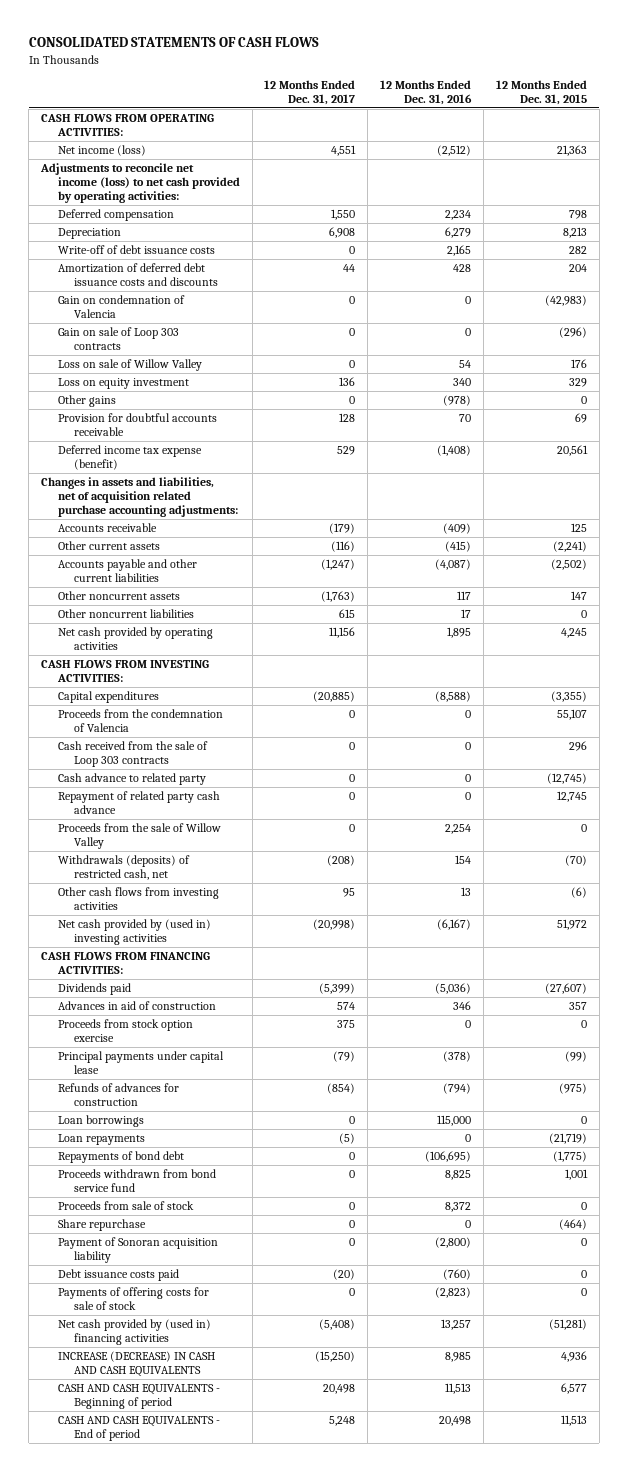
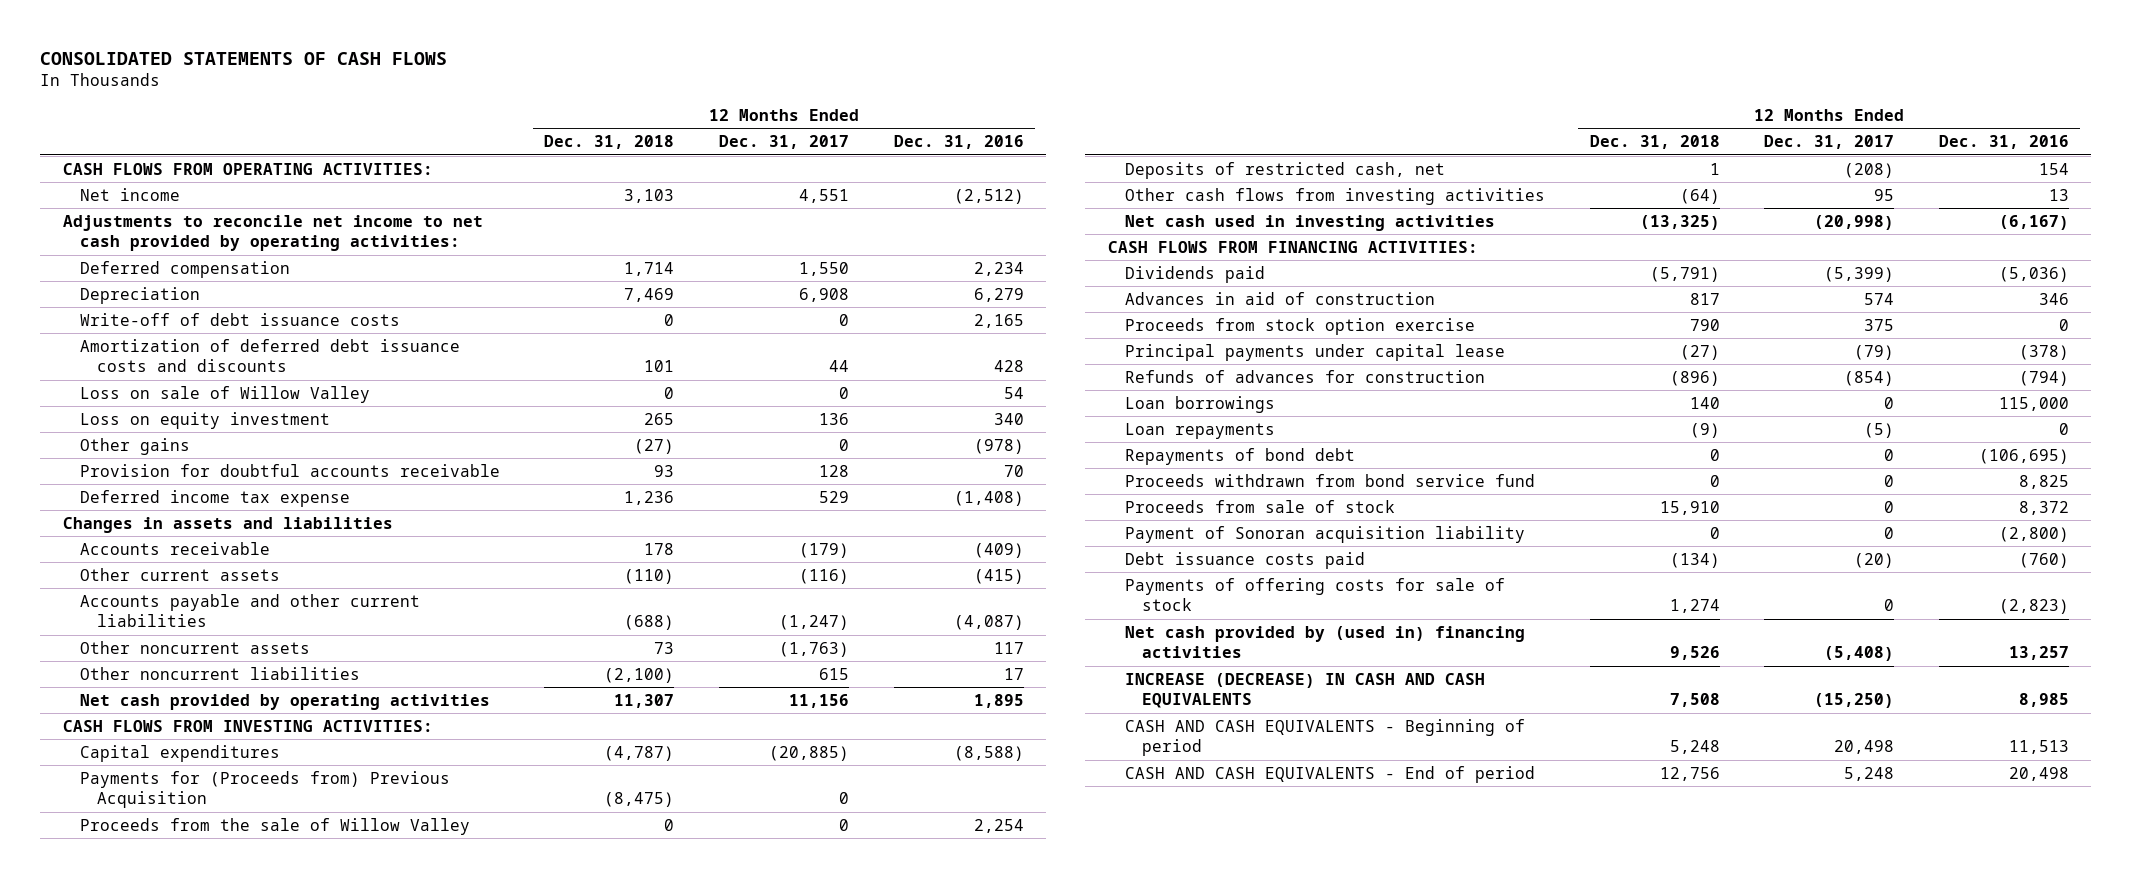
- | 12 Months Ended Dec. 31, 2017 | 12 Months Ended Dec. 31, 2016 | 12 Months Ended Dec. 31, 2015
+ | 12 Months Ended Dec. 31, 2018 | 12 Months Ended Dec. 31, 2017 | 12 Months Ended Dec. 31, 2016
- Net income (loss) | 4,551 | (2,512) | 21,363
- Adjustments to reconcile net income (loss) to net cash provided by operating activities:
+ Net income | 3,103 | 4,551 | (2,512)
+ Adjustments to reconcile net income to net cash provided by operating activities:
- Gain on condemnation of Valencia | 0 | 0 | (42,983)
- Gain on sale of Loop 303 contracts | 0 | 0 | (296)
- Deferred income tax expense (benefit) | 529 | (1,408) | 20,561
- Changes in assets and liabilities, net of acquisition related purchase accounting adjustments:
+ Deferred income tax expense | 1,236 | 529 | (1,408)
+ Changes in assets and liabilities
- Proceeds from the condemnation of Valencia | 0 | 0 | 55,107
- Cash received from the sale of Loop 303 contracts | 0 | 0 | 296
- Cash advance to related party | 0 | 0 | (12,745)
- Repayment of related party cash advance | 0 | 0 | 12,745
+ Payments for (Proceeds from) Previous Acquisition | (8,475) | 0 |
- Withdrawals (deposits) of restricted cash, net | (208) | 154 | (70)
+ Deposits of restricted cash, net | 1 | (208) | 154
- Net cash provided by (used in) investing activities | (20,998) | (6,167) | 51,972
+ Net cash used in investing activities | (13,325) | (20,998) | (6,167)
- Share repurchase | 0 | 0 | (464)

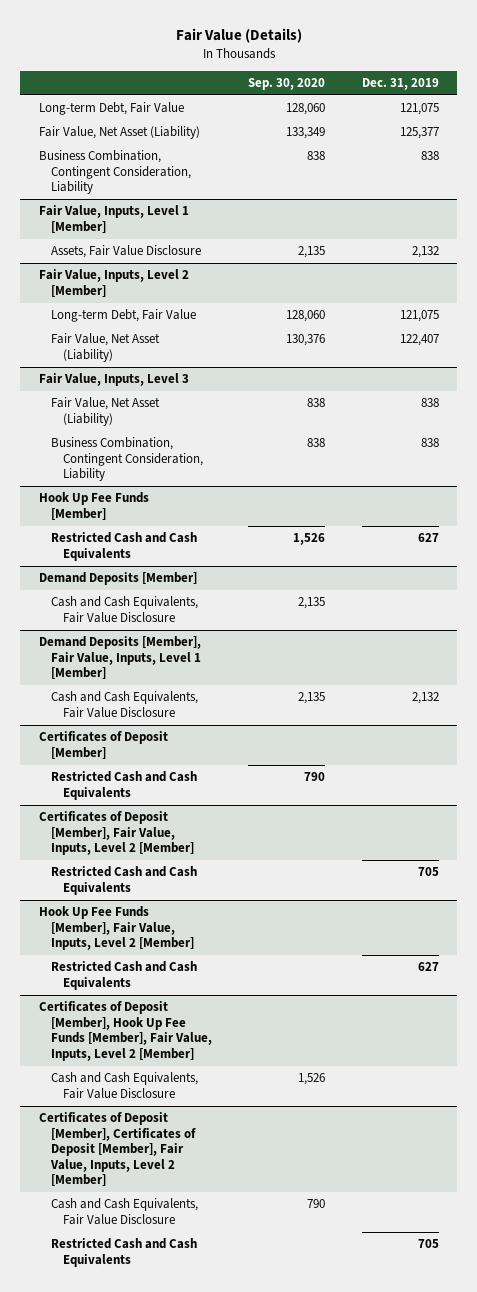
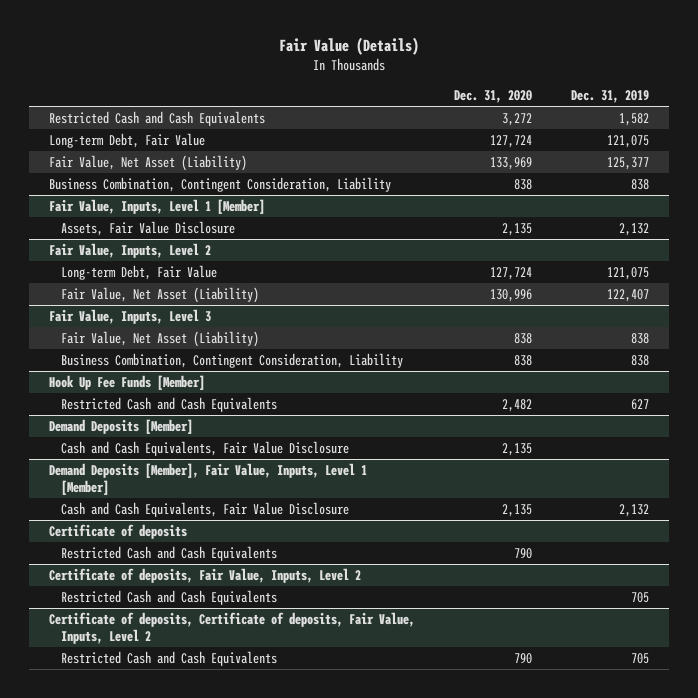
- | Sep. 30, 2020 | Dec. 31, 2019
+ | Dec. 31, 2020 | Dec. 31, 2019
+ Restricted Cash and Cash Equivalents | 3,272 | 1,582
- Fair Value, Inputs, Level 2 [Member]
+ Fair Value, Inputs, Level 2
- Certificates of Deposit [Member]
+ Certificate of deposits
- Certificates of Deposit [Member], Fair Value, Inputs, Level 2 [Member]
+ Certificate of deposits, Fair Value, Inputs, Level 2
- Hook Up Fee Funds [Member], Fair Value, Inputs, Level 2 [Member]
- Restricted Cash and Cash Equivalents | | 627
- Certificates of Deposit [Member], Hook Up Fee Funds [Member], Fair Value, Inputs, Level 2 [Member]
- Cash and Cash Equivalents, Fair Value Disclosure | 1,526 |
- Certificates of Deposit [Member], Certificates of Deposit [Member], Fair Value, Inputs, Level 2 [Member]
- Cash and Cash Equivalents, Fair Value Disclosure | 790 |
+ Certificate of deposits, Certificate of deposits, Fair Value, Inputs, Level 2

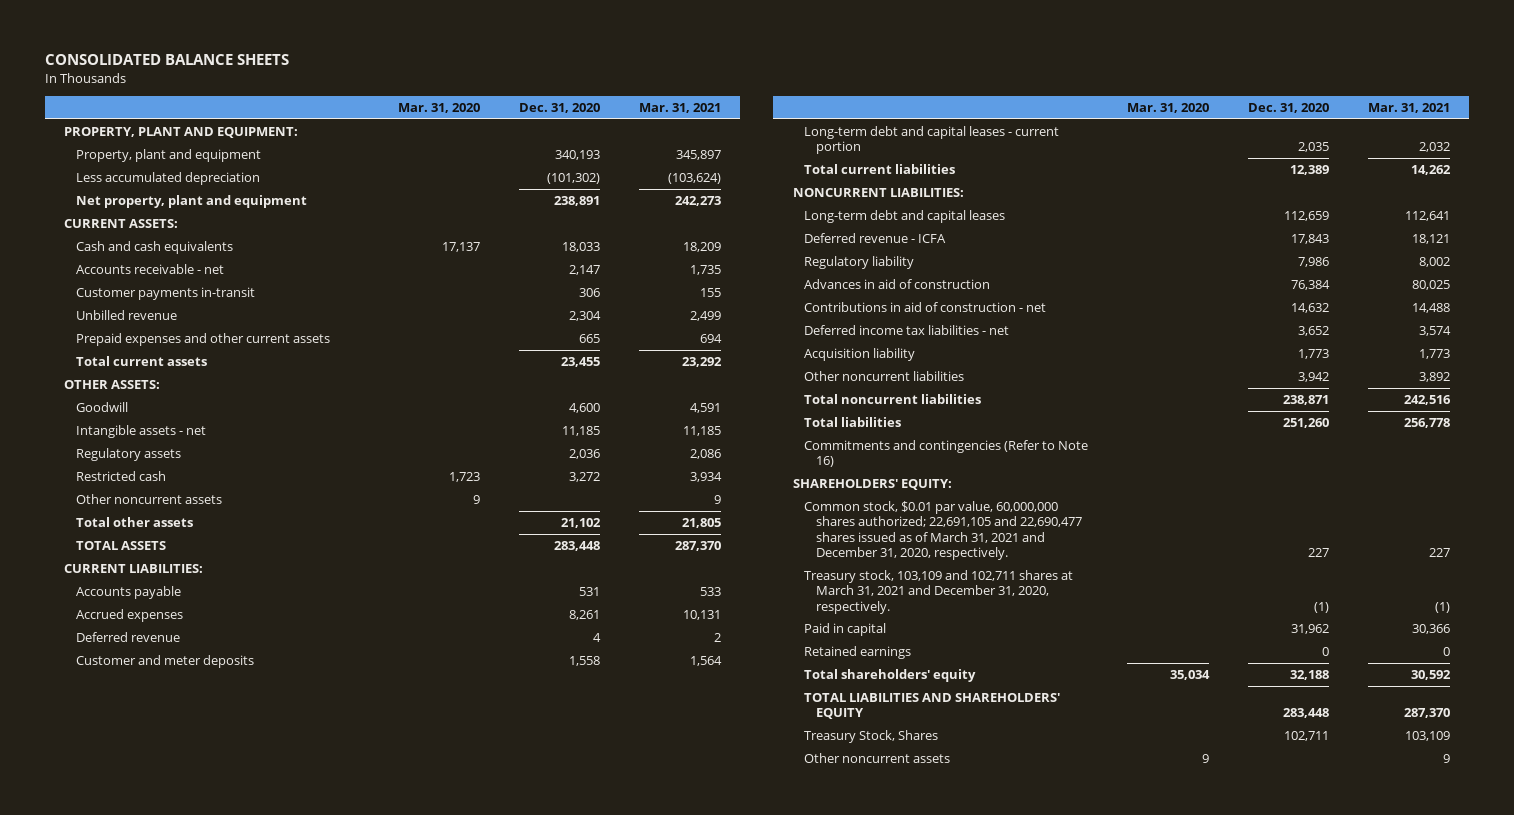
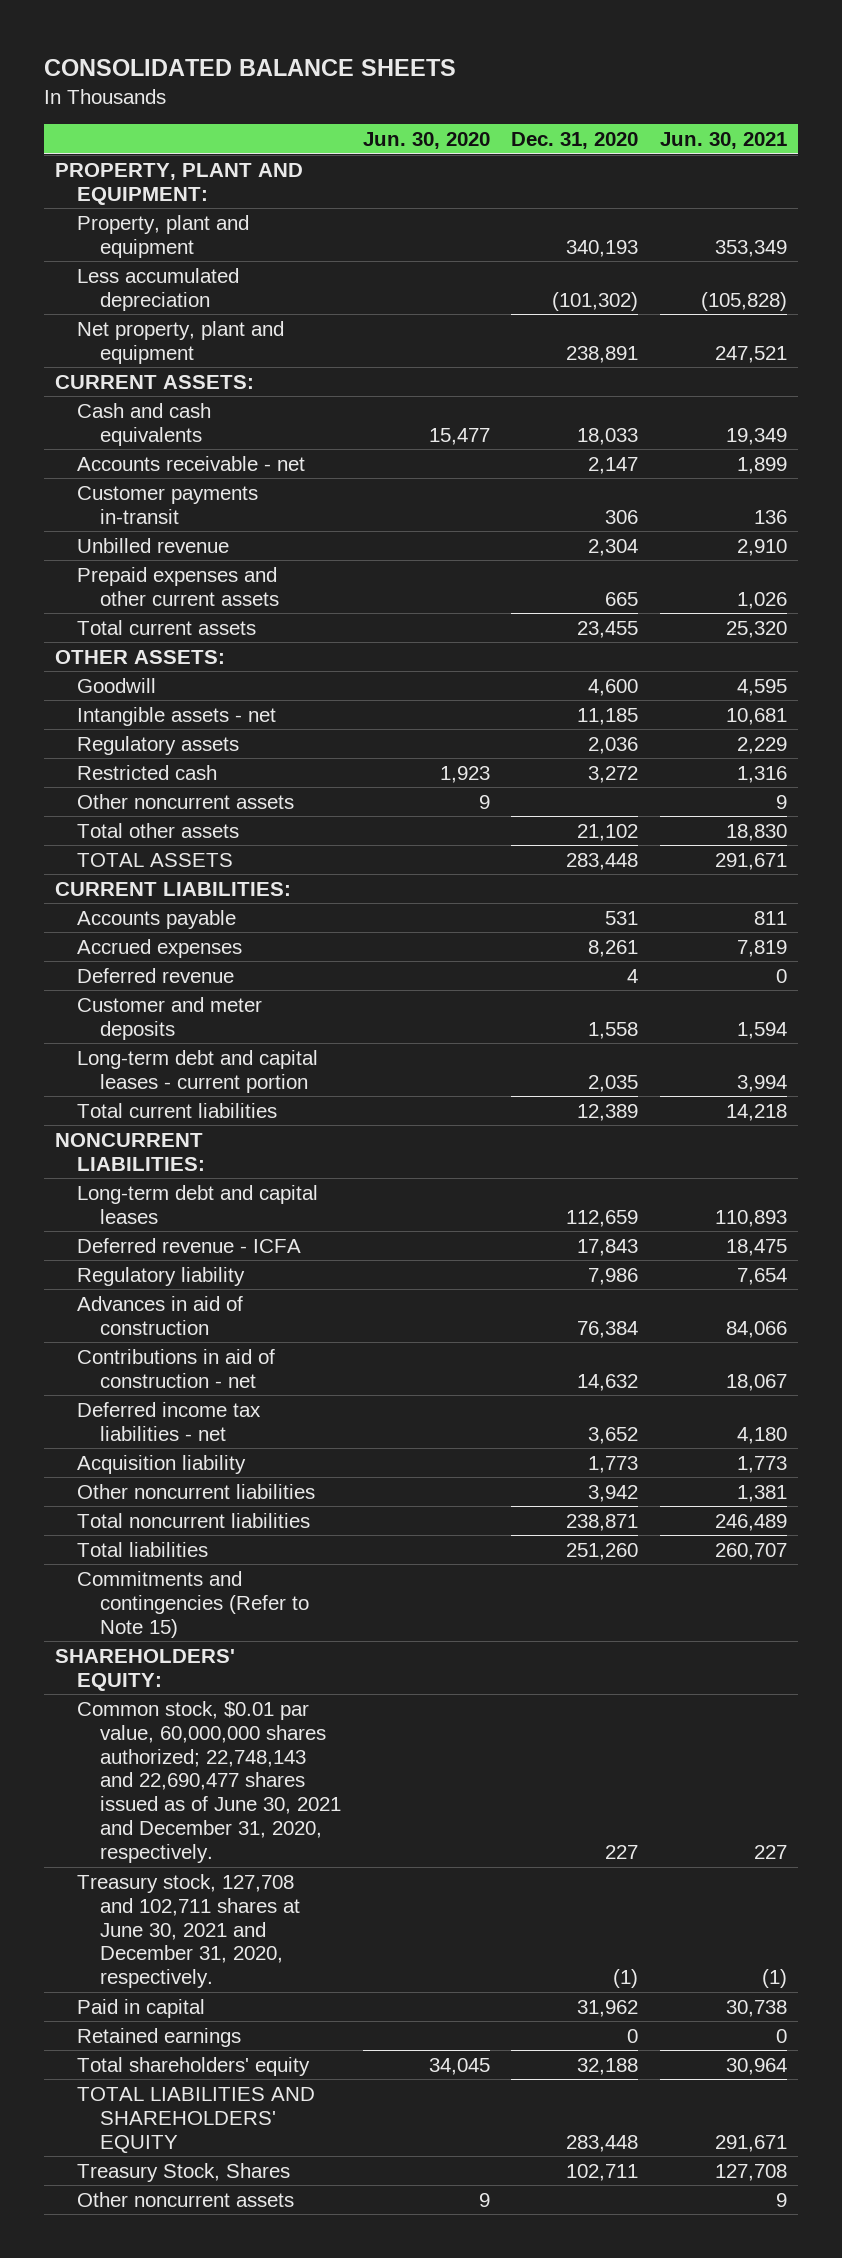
- | Mar. 31, 2020 | Dec. 31, 2020 | Mar. 31, 2021
+ | Jun. 30, 2020 | Dec. 31, 2020 | Jun. 30, 2021
- Commitments and contingencies (Refer to Note 16)
+ Commitments and contingencies (Refer to Note 15)
- Common stock, $0.01 par value, 60,000,000 shares authorized; 22,691,105 and 22,690,477 shares issued as of March 31, 2021 and December 31, 2020, respectively. | | 227 | 227
- Treasury stock, 103,109 and 102,711 shares at March 31, 2021 and December 31, 2020, respectively. | | (1) | (1)
+ Common stock, $0.01 par value, 60,000,000 shares authorized; 22,748,143 and 22,690,477 shares issued as of June 30, 2021 and December 31, 2020, respectively. | | 227 | 227
+ Treasury stock, 127,708 and 102,711 shares at June 30, 2021 and December 31, 2020, respectively. | | (1) | (1)

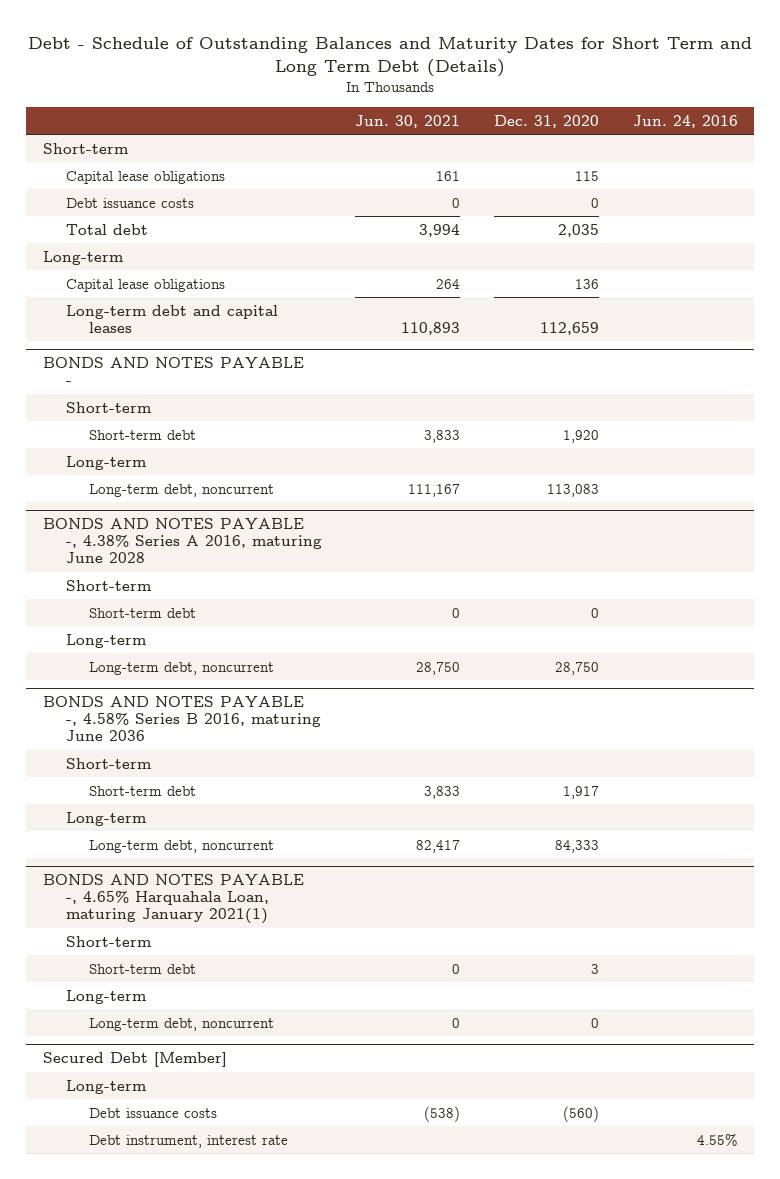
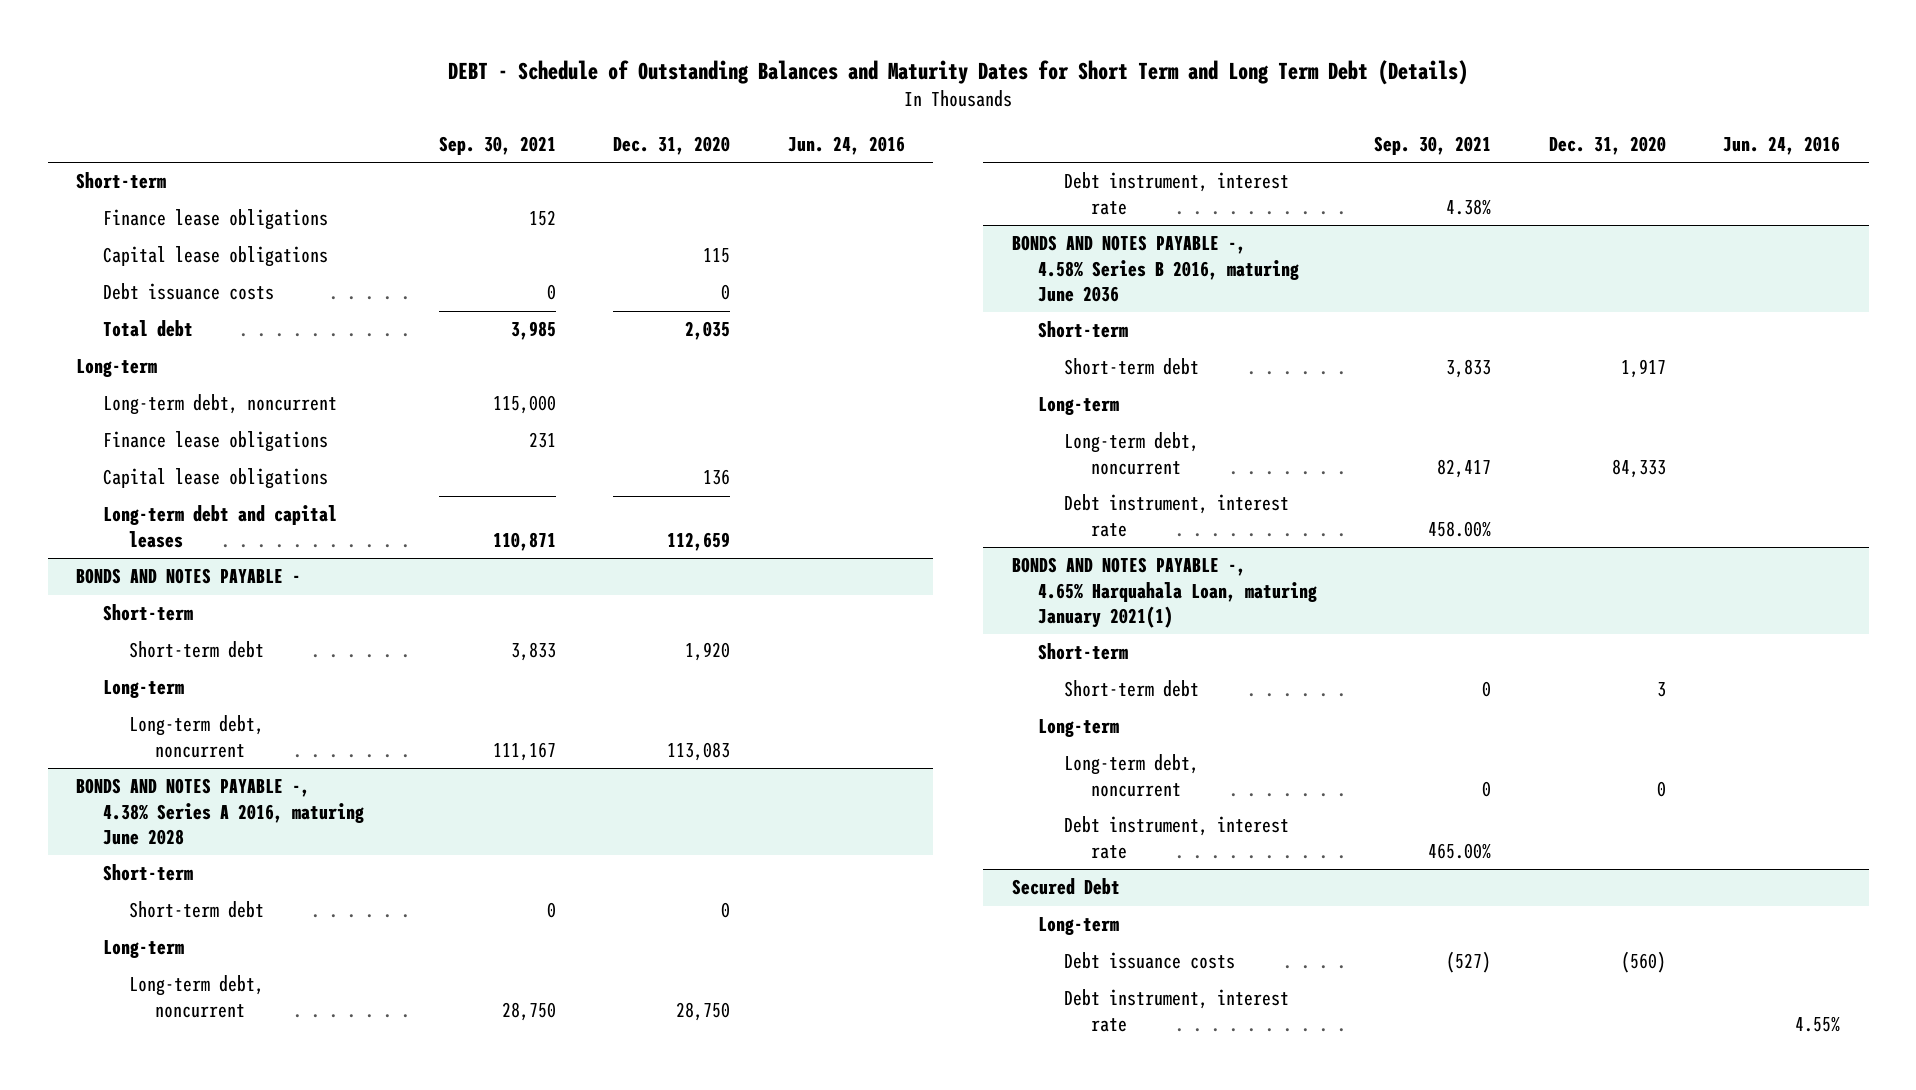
- Debt - Schedule of Outstanding Balances and Maturity Dates for Short Term and Long Term Debt (Details)
+ DEBT - Schedule of Outstanding Balances and Maturity Dates for Short Term and Long Term Debt (Details)
- | Jun. 30, 2021 | Dec. 31, 2020 | Jun. 24, 2016
+ | Sep. 30, 2021 | Dec. 31, 2020 | Jun. 24, 2016
+ Finance lease obligations | 152 | |
+ Long-term debt, noncurrent | 115,000 | |
+ Finance lease obligations | 231 | |
@ BONDS AND NOTES PAYABLE -, 4.38% Series A 2016, maturing June 2028
+ Debt instrument, interest rate | 4.38% | |
@ BONDS AND NOTES PAYABLE -, 4.58% Series B 2016, maturing June 2036
+ Debt instrument, interest rate | 458.00% | |
- Secured Debt [Member]
@ BONDS AND NOTES PAYABLE -, 4.65% Harquahala Loan, maturing January 2021(1)
+ Debt instrument, interest rate | 465.00% | |
+ Secured Debt

